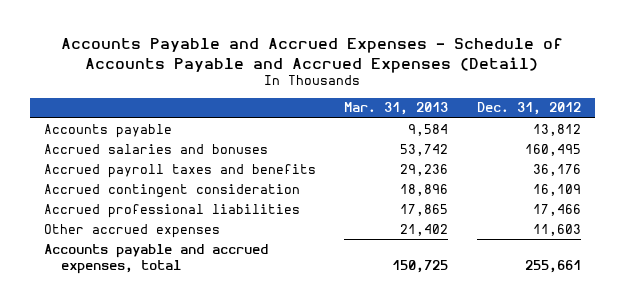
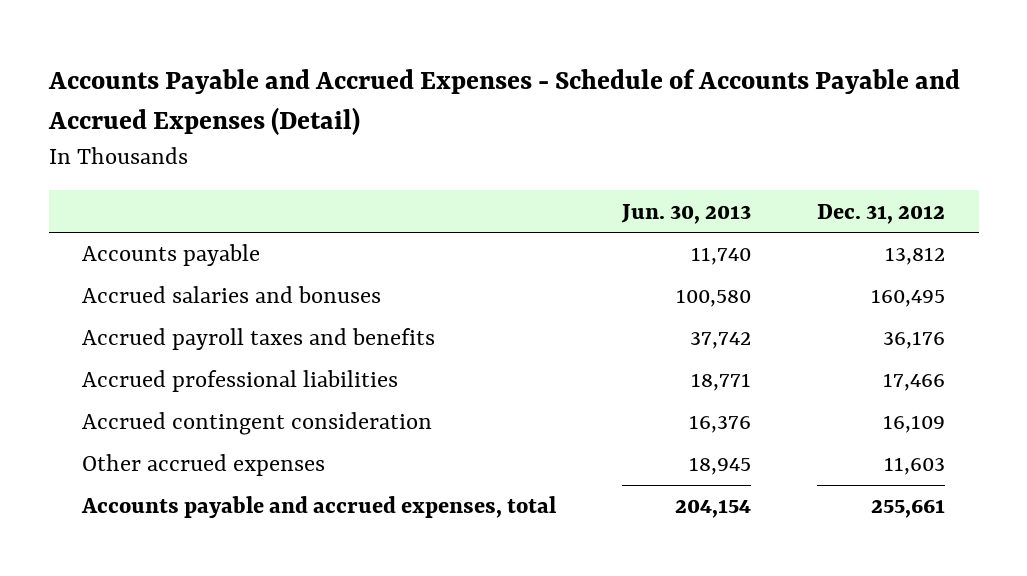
- | Mar. 31, 2013 | Dec. 31, 2012
+ | Jun. 30, 2013 | Dec. 31, 2012
moved down: Accrued contingent consideration | 16,376 | 16,109

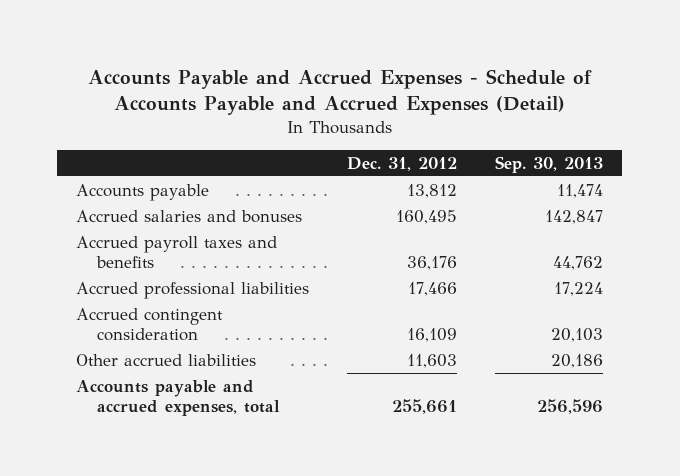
- | Jun. 30, 2013 | Dec. 31, 2012
+ | Dec. 31, 2012 | Sep. 30, 2013
- Other accrued expenses | 18,945 | 11,603
+ Other accrued liabilities | 11,603 | 20,186

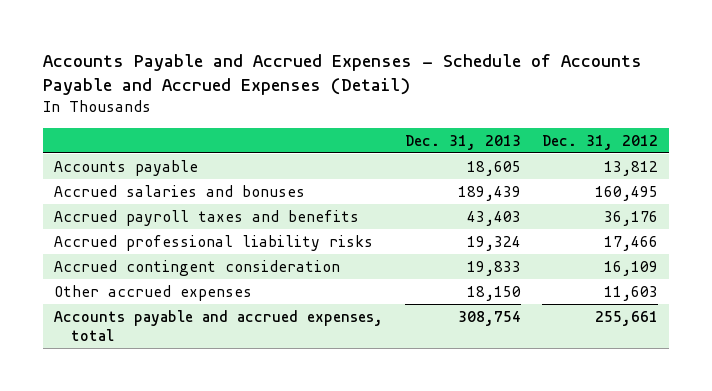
- | Dec. 31, 2012 | Sep. 30, 2013
+ | Dec. 31, 2013 | Dec. 31, 2012
- Accrued professional liabilities | 17,466 | 17,224
+ Accrued professional liability risks | 19,324 | 17,466
- Other accrued liabilities | 11,603 | 20,186
+ Other accrued expenses | 18,150 | 11,603

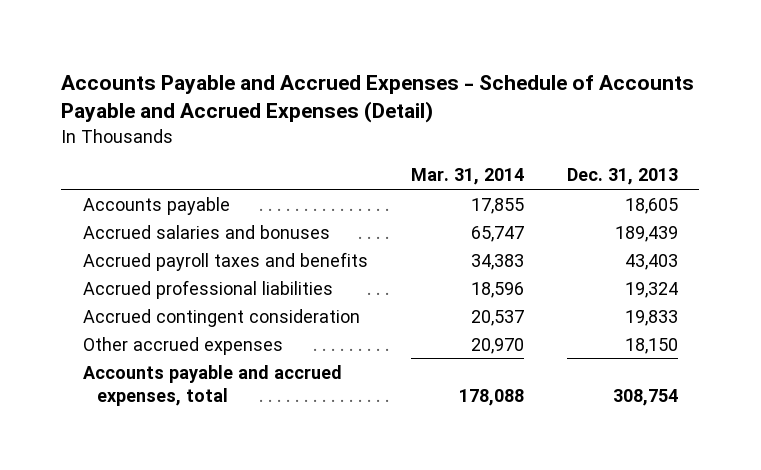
- | Dec. 31, 2013 | Dec. 31, 2012
+ | Mar. 31, 2014 | Dec. 31, 2013
- Accrued professional liability risks | 19,324 | 17,466
+ Accrued professional liabilities | 18,596 | 19,324

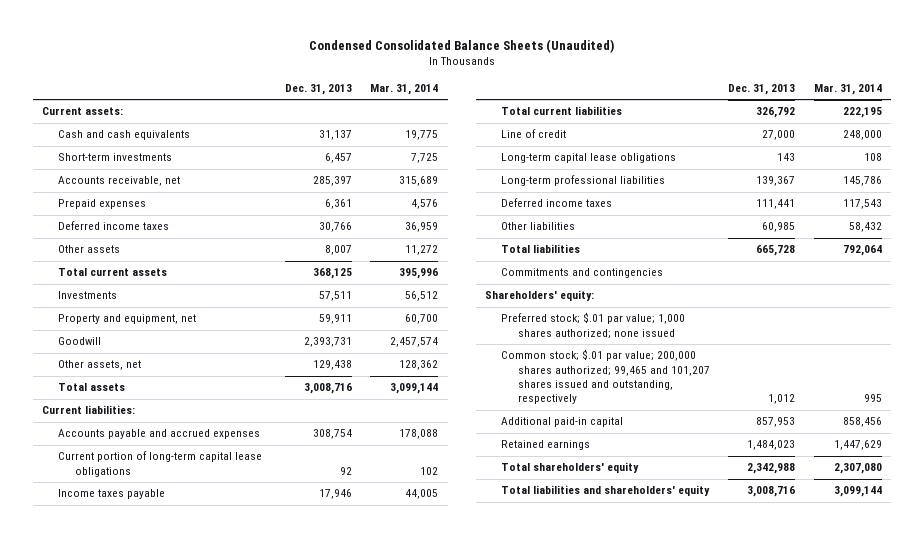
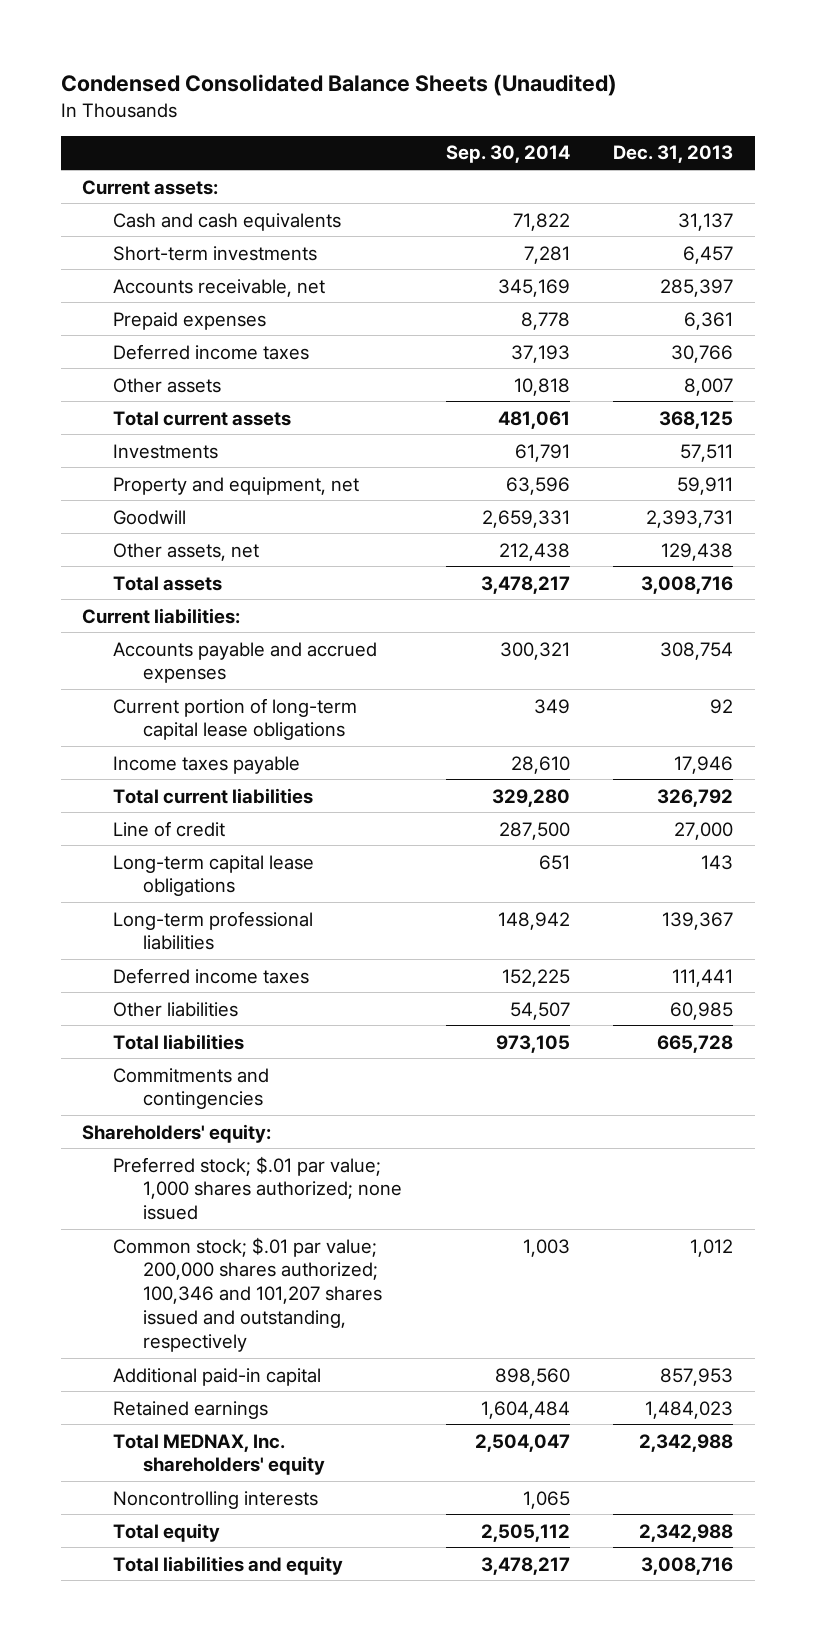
- | Dec. 31, 2013 | Mar. 31, 2014
+ | Sep. 30, 2014 | Dec. 31, 2013
- Common stock; $.01 par value; 200,000 shares authorized; 99,465 and 101,207 shares issued and outstanding, respectively | 1,012 | 995
+ Common stock; $.01 par value; 200,000 shares authorized; 100,346 and 101,207 shares issued and outstanding, respectively | 1,003 | 1,012
- Total shareholders' equity | 2,342,988 | 2,307,080
- Total liabilities and shareholders' equity | 3,008,716 | 3,099,144
+ Total MEDNAX, Inc. shareholders' equity | 2,504,047 | 2,342,988
+ Noncontrolling interests | 1,065 |
+ Total equity | 2,505,112 | 2,342,988
+ Total liabilities and equity | 3,478,217 | 3,008,716

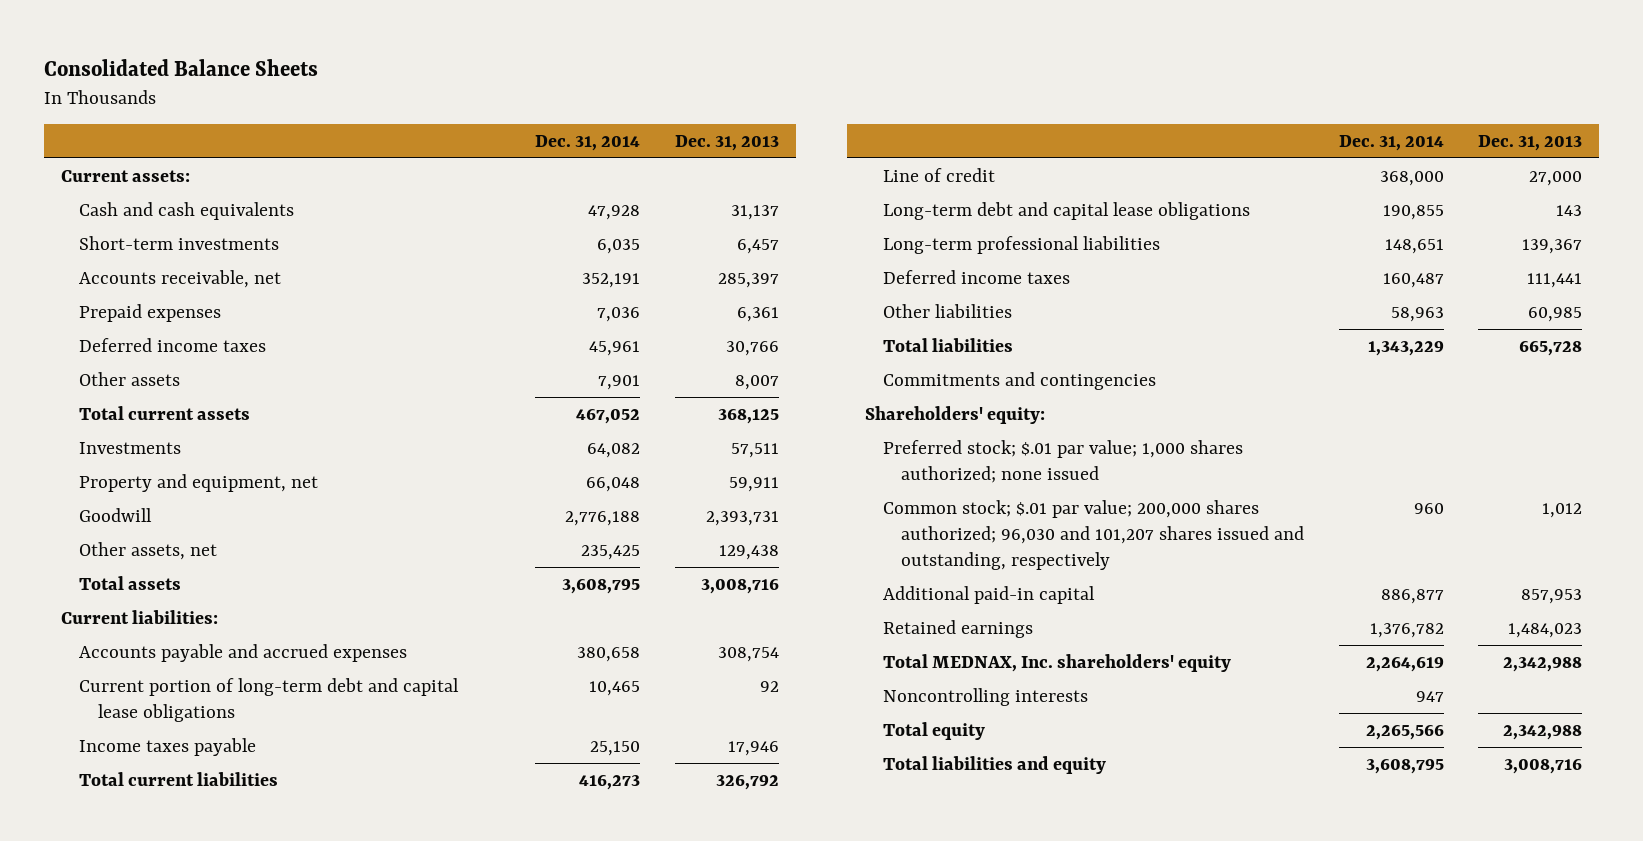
- Condensed Consolidated Balance Sheets (Unaudited)
+ Consolidated Balance Sheets
- | Sep. 30, 2014 | Dec. 31, 2013
+ | Dec. 31, 2014 | Dec. 31, 2013
- Current portion of long-term capital lease obligations | 349 | 92
+ Current portion of long-term debt and capital lease obligations | 10,465 | 92
- Long-term capital lease obligations | 651 | 143
+ Long-term debt and capital lease obligations | 190,855 | 143
- Common stock; $.01 par value; 200,000 shares authorized; 100,346 and 101,207 shares issued and outstanding, respectively | 1,003 | 1,012
+ Common stock; $.01 par value; 200,000 shares authorized; 96,030 and 101,207 shares issued and outstanding, respectively | 960 | 1,012

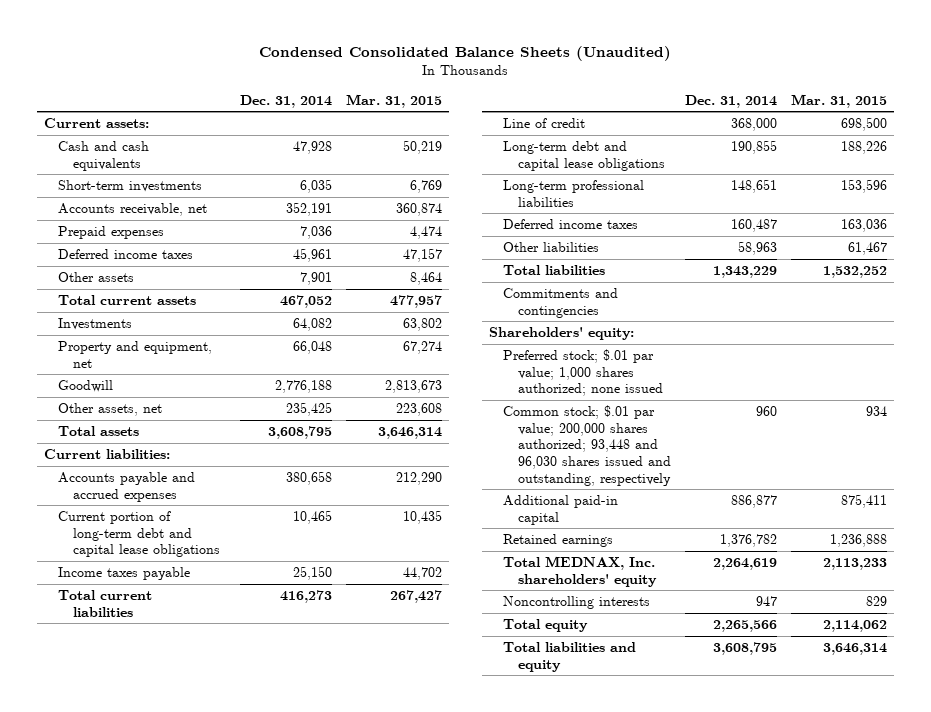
- Consolidated Balance Sheets
+ Condensed Consolidated Balance Sheets (Unaudited)
- | Dec. 31, 2014 | Dec. 31, 2013
+ | Dec. 31, 2014 | Mar. 31, 2015
- Common stock; $.01 par value; 200,000 shares authorized; 96,030 and 101,207 shares issued and outstanding, respectively | 960 | 1,012
+ Common stock; $.01 par value; 200,000 shares authorized; 93,448 and 96,030 shares issued and outstanding, respectively | 960 | 934

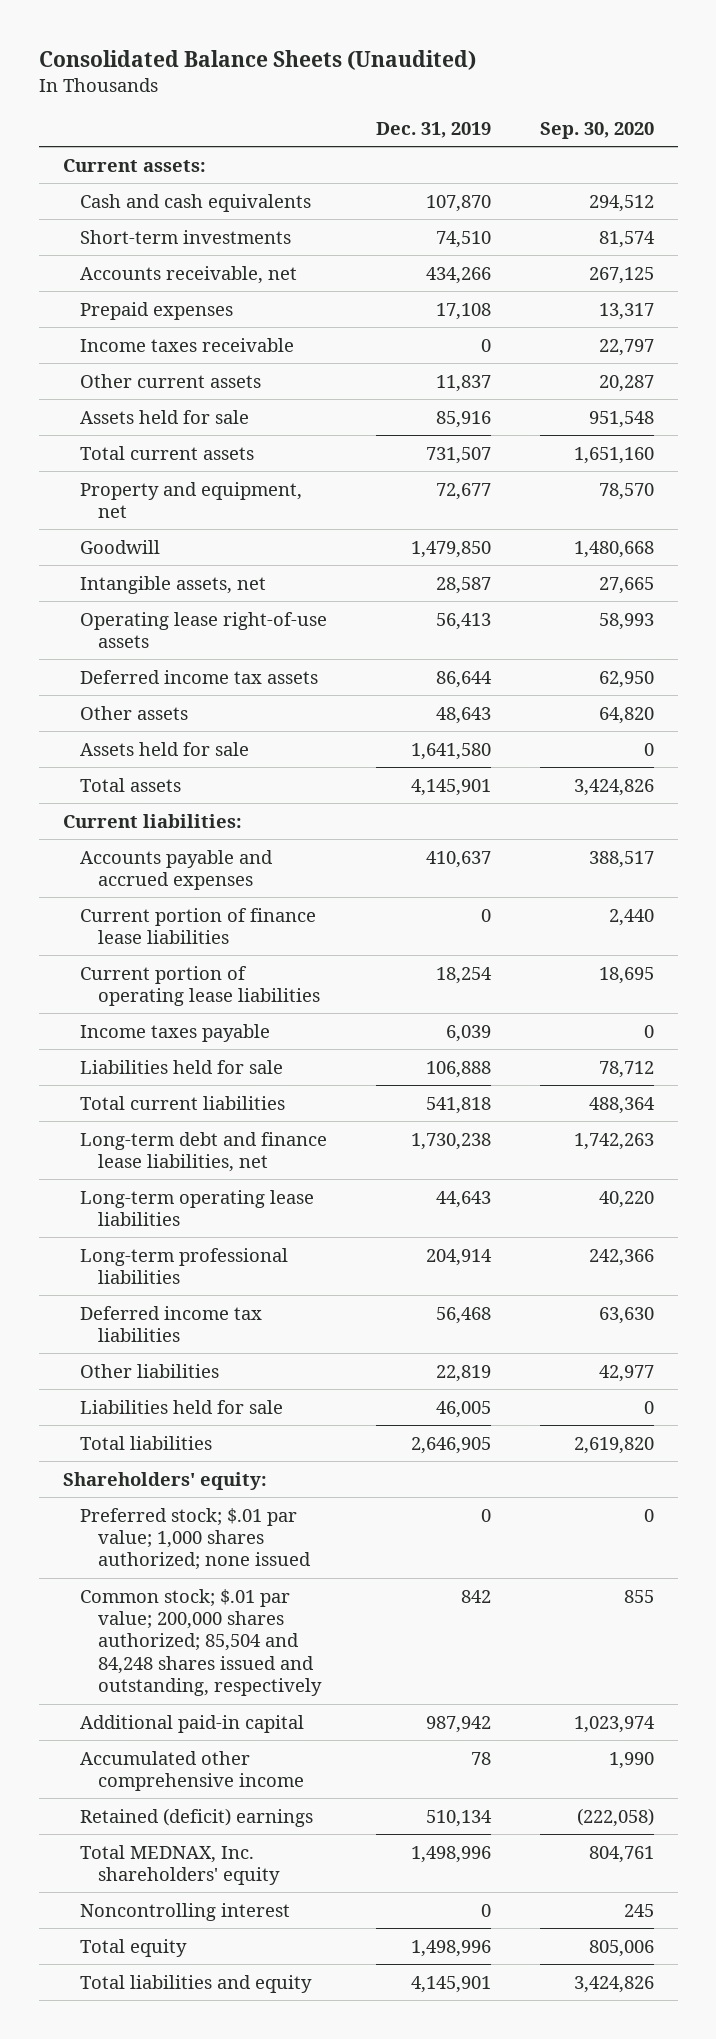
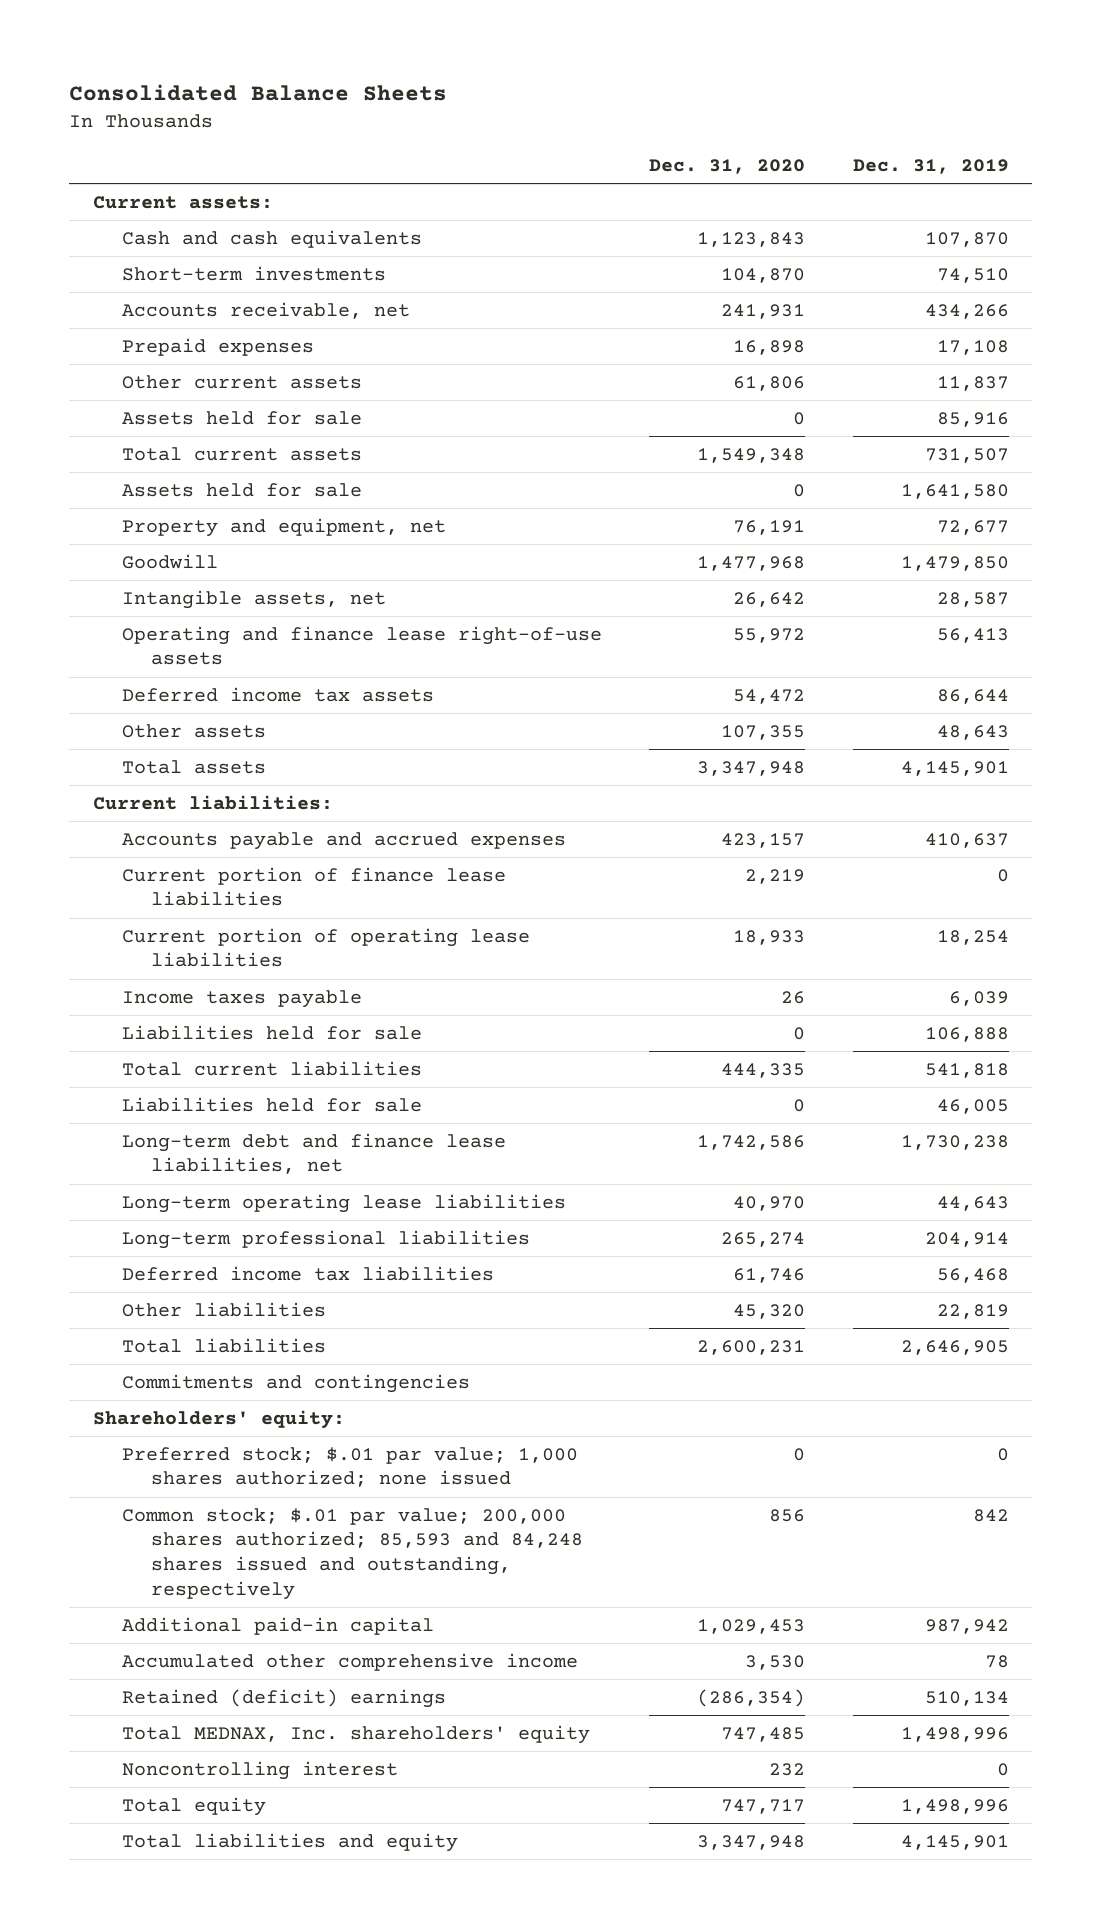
- Consolidated Balance Sheets (Unaudited)
+ Consolidated Balance Sheets
- | Dec. 31, 2019 | Sep. 30, 2020
+ | Dec. 31, 2020 | Dec. 31, 2019
- Income taxes receivable | 0 | 22,797
moved up: Assets held for sale | 0 | 1,641,580
- Operating lease right-of-use assets | 56,413 | 58,993
+ Operating and finance lease right-of-use assets | 55,972 | 56,413
moved up: Liabilities held for sale | 0 | 46,005
+ Commitments and contingencies
- Common stock; $.01 par value; 200,000 shares authorized; 85,504 and 84,248 shares issued and outstanding, respectively | 842 | 855
+ Common stock; $.01 par value; 200,000 shares authorized; 85,593 and 84,248 shares issued and outstanding, respectively | 856 | 842

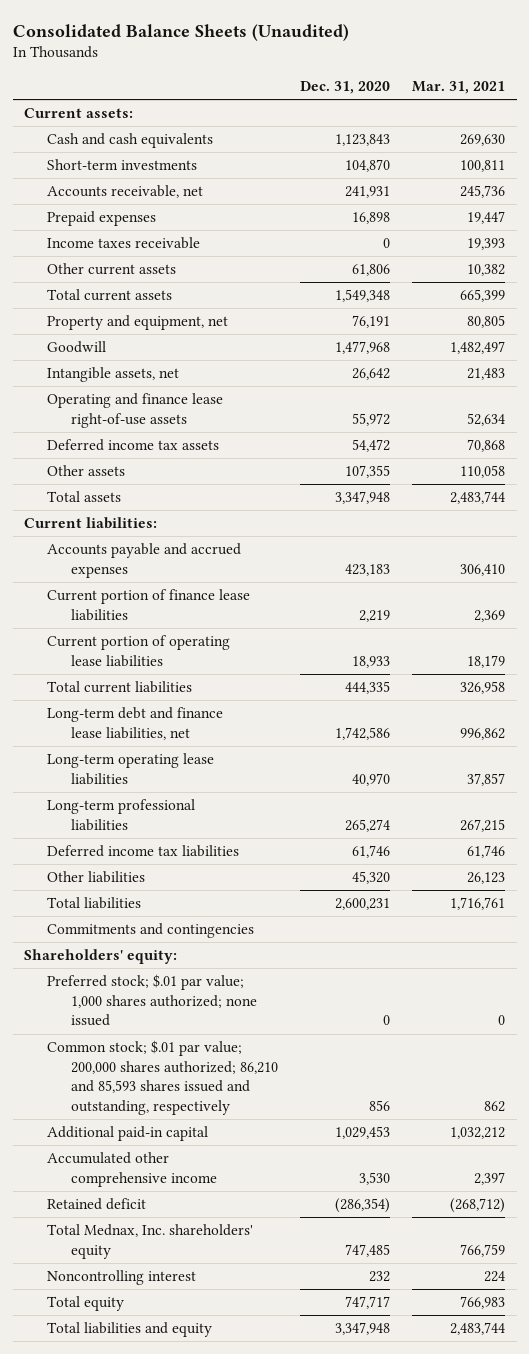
- Consolidated Balance Sheets
+ Consolidated Balance Sheets (Unaudited)
- | Dec. 31, 2020 | Dec. 31, 2019
+ | Dec. 31, 2020 | Mar. 31, 2021
+ Income taxes receivable | 0 | 19,393
- Assets held for sale | 0 | 85,916
- Assets held for sale | 0 | 1,641,580
- Accounts payable and accrued expenses | 423,157 | 410,637
+ Accounts payable and accrued expenses | 423,183 | 306,410
- Income taxes payable | 26 | 6,039
- Liabilities held for sale | 0 | 106,888
- Liabilities held for sale | 0 | 46,005
- Common stock; $.01 par value; 200,000 shares authorized; 85,593 and 84,248 shares issued and outstanding, respectively | 856 | 842
+ Common stock; $.01 par value; 200,000 shares authorized; 86,210 and 85,593 shares issued and outstanding, respectively | 856 | 862
- Retained (deficit) earnings | (286,354) | 510,134
- Total MEDNAX, Inc. shareholders' equity | 747,485 | 1,498,996
+ Retained deficit | (286,354) | (268,712)
+ Total Mednax, Inc. shareholders' equity | 747,485 | 766,759

